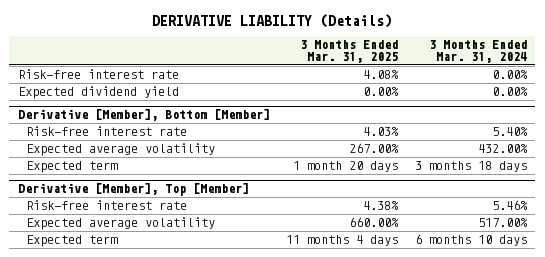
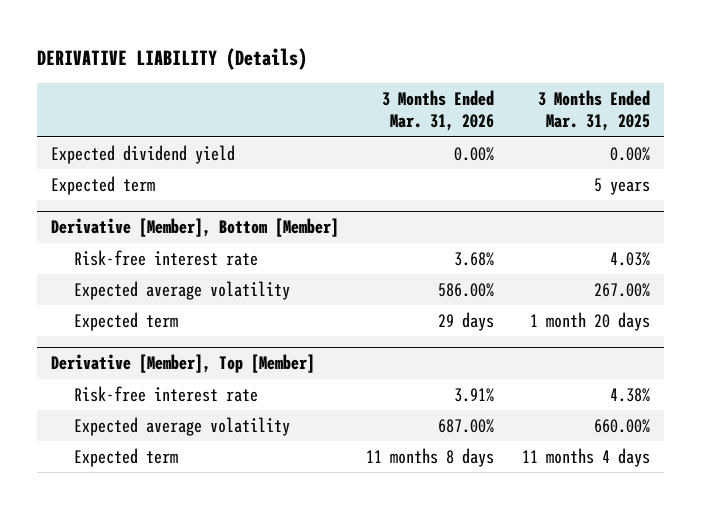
- | 3 Months Ended Mar. 31, 2025 | 3 Months Ended Mar. 31, 2024
+ | 3 Months Ended Mar. 31, 2026 | 3 Months Ended Mar. 31, 2025
- Risk-free interest rate | 4.08% | 0.00%
+ Expected term | | 5 years

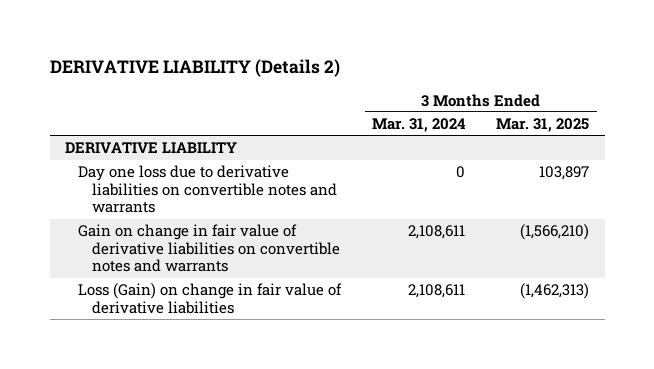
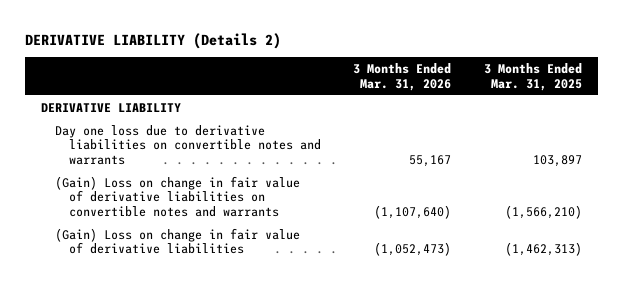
- | 3 Months Ended Mar. 31, 2024 | 3 Months Ended Mar. 31, 2025
+ | 3 Months Ended Mar. 31, 2026 | 3 Months Ended Mar. 31, 2025
- Gain on change in fair value of derivative liabilities on convertible notes and warrants | 2,108,611 | (1,566,210)
- Loss (Gain) on change in fair value of derivative liabilities | 2,108,611 | (1,462,313)
+ (Gain) Loss on change in fair value of derivative liabilities on convertible notes and warrants | (1,107,640) | (1,566,210)
+ (Gain) Loss on change in fair value of derivative liabilities | (1,052,473) | (1,462,313)

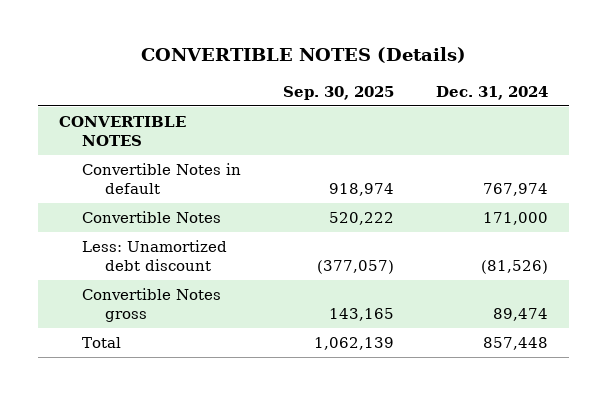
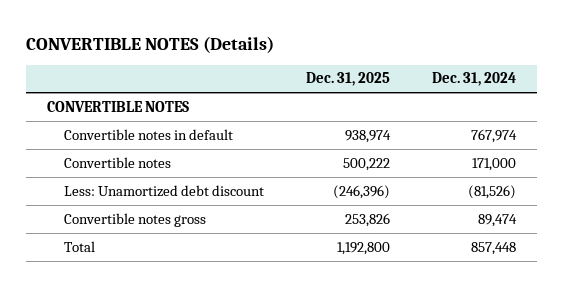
- | Sep. 30, 2025 | Dec. 31, 2024
+ | Dec. 31, 2025 | Dec. 31, 2024
- Convertible Notes in default | 918,974 | 767,974
- Convertible Notes | 520,222 | 171,000
+ Convertible notes in default | 938,974 | 767,974
+ Convertible notes | 500,222 | 171,000
- Convertible Notes gross | 143,165 | 89,474
+ Convertible notes gross | 253,826 | 89,474

